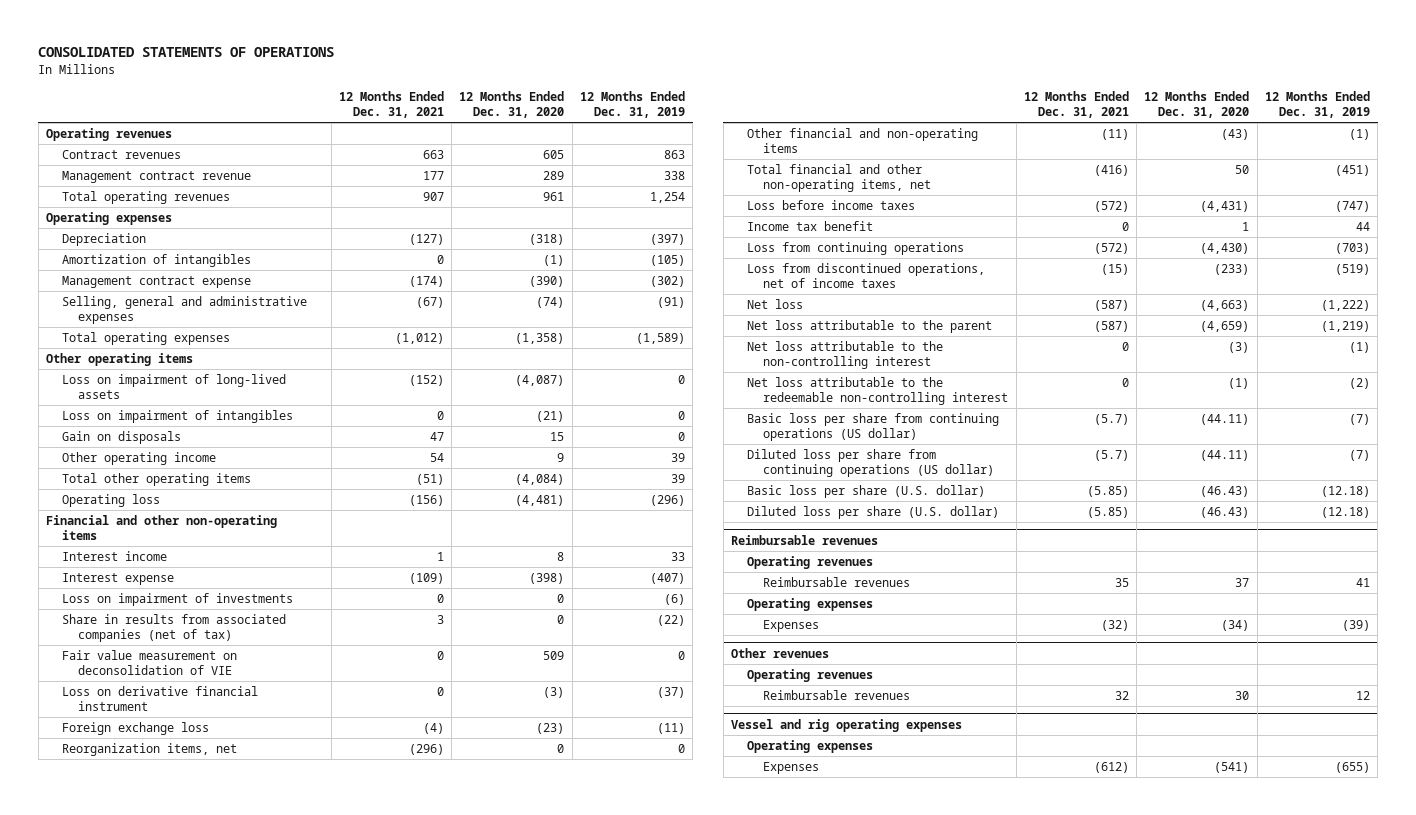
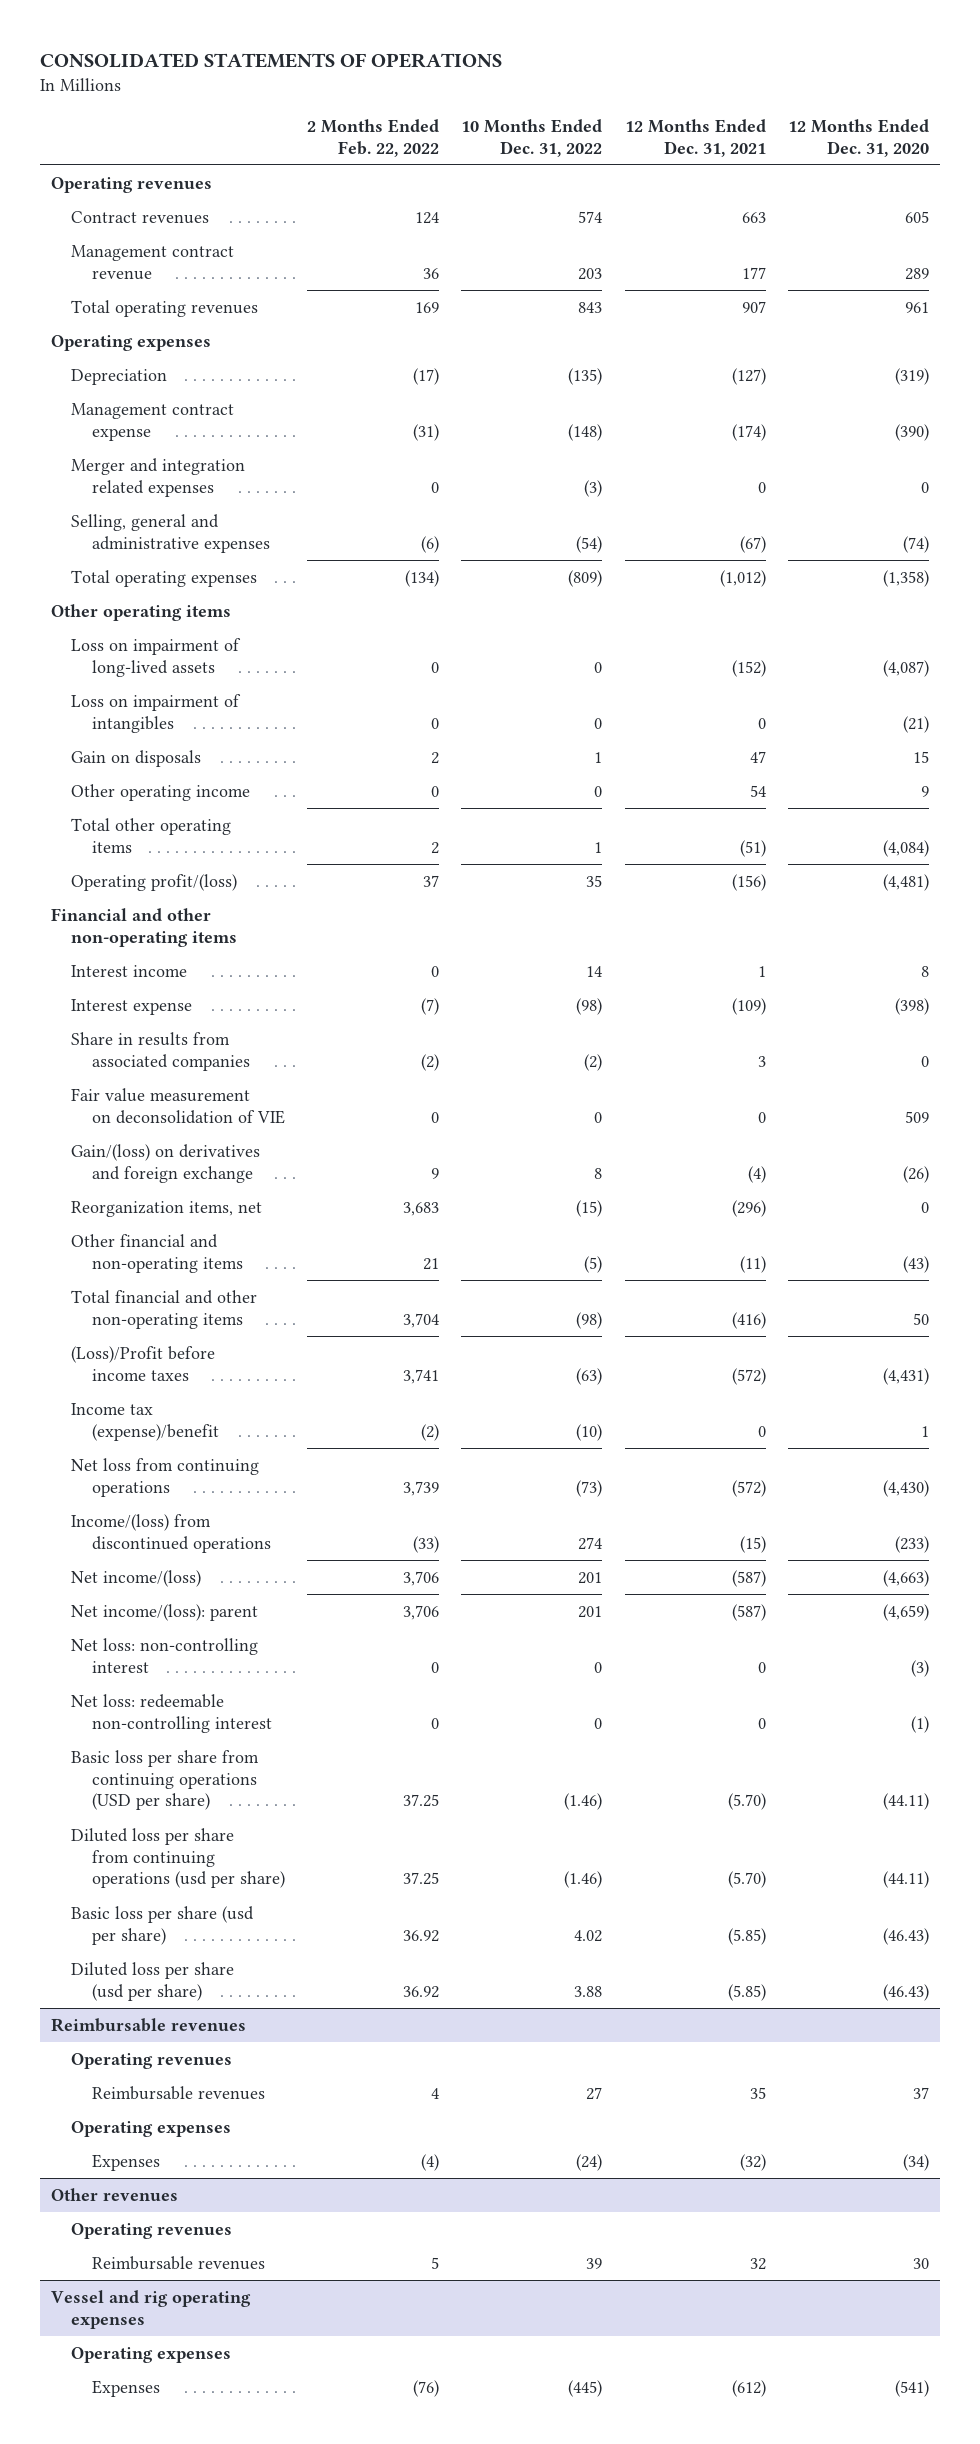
- | 12 Months Ended Dec. 31, 2021 | 12 Months Ended Dec. 31, 2020 | 12 Months Ended Dec. 31, 2019
+ | 2 Months Ended Feb. 22, 2022 | 10 Months Ended Dec. 31, 2022 | 12 Months Ended Dec. 31, 2021 | 12 Months Ended Dec. 31, 2020
- Depreciation | (127) | (318) | (397)
- Amortization of intangibles | 0 | (1) | (105)
+ Depreciation | (17) | (135) | (127) | (319)
+ Merger and integration related expenses | 0 | (3) | 0 | 0
- Operating loss | (156) | (4,481) | (296)
+ Operating profit/(loss) | 37 | 35 | (156) | (4,481)
- Loss on impairment of investments | 0 | 0 | (6)
- Share in results from associated companies (net of tax) | 3 | 0 | (22)
+ Share in results from associated companies | (2) | (2) | 3 | 0
- Loss on derivative financial instrument | 0 | (3) | (37)
- Foreign exchange loss | (4) | (23) | (11)
+ Gain/(loss) on derivatives and foreign exchange | 9 | 8 | (4) | (26)
- Total financial and other non-operating items, net | (416) | 50 | (451)
- Loss before income taxes | (572) | (4,431) | (747)
- Income tax benefit | 0 | 1 | 44
- Loss from continuing operations | (572) | (4,430) | (703)
- Loss from discontinued operations, net of income taxes | (15) | (233) | (519)
- Net loss | (587) | (4,663) | (1,222)
- Net loss attributable to the parent | (587) | (4,659) | (1,219)
- Net loss attributable to the non-controlling interest | 0 | (3) | (1)
- Net loss attributable to the redeemable non-controlling interest | 0 | (1) | (2)
- Basic loss per share from continuing operations (US dollar) | (5.7) | (44.11) | (7)
- Diluted loss per share from continuing operations (US dollar) | (5.7) | (44.11) | (7)
- Basic loss per share (U.S. dollar) | (5.85) | (46.43) | (12.18)
- Diluted loss per share (U.S. dollar) | (5.85) | (46.43) | (12.18)
+ Total financial and other non-operating items | 3,704 | (98) | (416) | 50
+ (Loss)/Profit before income taxes | 3,741 | (63) | (572) | (4,431)
+ Income tax (expense)/benefit | (2) | (10) | 0 | 1
+ Net loss from continuing operations | 3,739 | (73) | (572) | (4,430)
+ Income/(loss) from discontinued operations | (33) | 274 | (15) | (233)
+ Net income/(loss) | 3,706 | 201 | (587) | (4,663)
+ Net income/(loss): parent | 3,706 | 201 | (587) | (4,659)
+ Net loss: non-controlling interest | 0 | 0 | 0 | (3)
+ Net loss: redeemable non-controlling interest | 0 | 0 | 0 | (1)
+ Basic loss per share from continuing operations (USD per share) | 37.25 | (1.46) | (5.70) | (44.11)
+ Diluted loss per share from continuing operations (usd per share) | 37.25 | (1.46) | (5.70) | (44.11)
+ Basic loss per share (usd per share) | 36.92 | 4.02 | (5.85) | (46.43)
+ Diluted loss per share (usd per share) | 36.92 | 3.88 | (5.85) | (46.43)

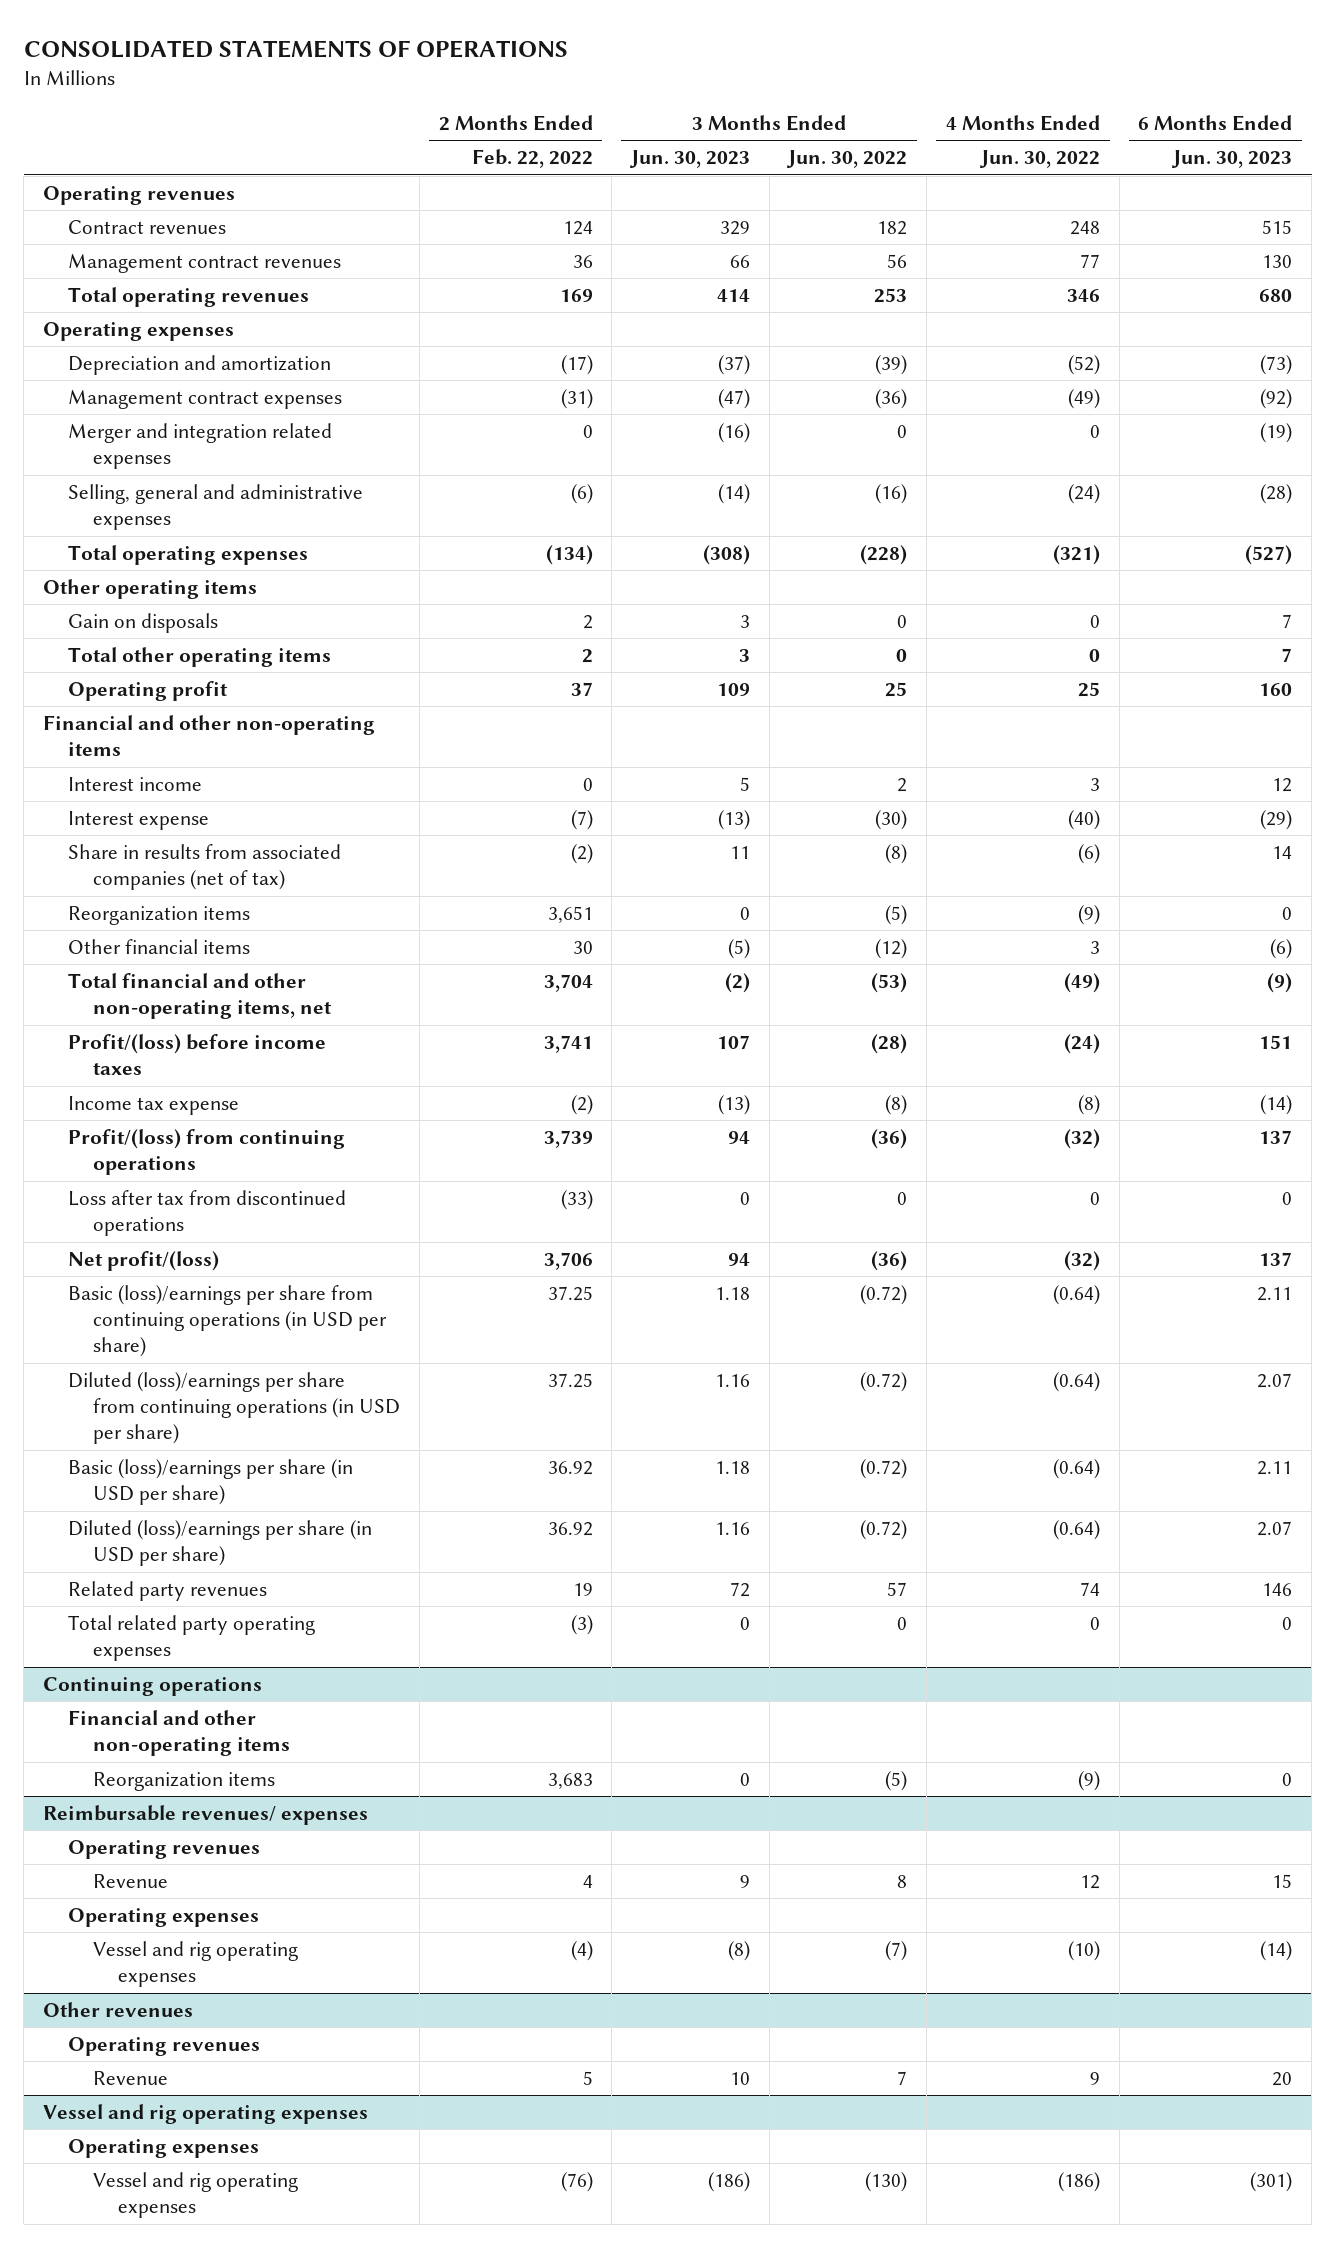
- | 2 Months Ended Feb. 22, 2022 | 10 Months Ended Dec. 31, 2022 | 12 Months Ended Dec. 31, 2021 | 12 Months Ended Dec. 31, 2020
+ | 2 Months Ended Feb. 22, 2022 | 3 Months Ended Jun. 30, 2023 | 3 Months Ended Jun. 30, 2022 | 4 Months Ended Jun. 30, 2022 | 6 Months Ended Jun. 30, 2023
- Management contract revenue | 36 | 203 | 177 | 289
+ Management contract revenues | 36 | 66 | 56 | 77 | 130
- Depreciation | (17) | (135) | (127) | (319)
- Management contract expense | (31) | (148) | (174) | (390)
+ Depreciation and amortization | (17) | (37) | (39) | (52) | (73)
+ Management contract expenses | (31) | (47) | (36) | (49) | (92)
- Loss on impairment of long-lived assets | 0 | 0 | (152) | (4,087)
- Loss on impairment of intangibles | 0 | 0 | 0 | (21)
- Other operating income | 0 | 0 | 54 | 9
- Operating profit/(loss) | 37 | 35 | (156) | (4,481)
+ Operating profit | 37 | 109 | 25 | 25 | 160
- Share in results from associated companies | (2) | (2) | 3 | 0
- Fair value measurement on deconsolidation of VIE | 0 | 0 | 0 | 509
- Gain/(loss) on derivatives and foreign exchange | 9 | 8 | (4) | (26)
- Reorganization items, net | 3,683 | (15) | (296) | 0
- Other financial and non-operating items | 21 | (5) | (11) | (43)
- Total financial and other non-operating items | 3,704 | (98) | (416) | 50
- (Loss)/Profit before income taxes | 3,741 | (63) | (572) | (4,431)
- Income tax (expense)/benefit | (2) | (10) | 0 | 1
- Net loss from continuing operations | 3,739 | (73) | (572) | (4,430)
- Income/(loss) from discontinued operations | (33) | 274 | (15) | (233)
- Net income/(loss) | 3,706 | 201 | (587) | (4,663)
- Net income/(loss): parent | 3,706 | 201 | (587) | (4,659)
- Net loss: non-controlling interest | 0 | 0 | 0 | (3)
- Net loss: redeemable non-controlling interest | 0 | 0 | 0 | (1)
- Basic loss per share from continuing operations (USD per share) | 37.25 | (1.46) | (5.70) | (44.11)
- Diluted loss per share from continuing operations (usd per share) | 37.25 | (1.46) | (5.70) | (44.11)
- Basic loss per share (usd per share) | 36.92 | 4.02 | (5.85) | (46.43)
- Diluted loss per share (usd per share) | 36.92 | 3.88 | (5.85) | (46.43)
- Reimbursable revenues
+ Share in results from associated companies (net of tax) | (2) | 11 | (8) | (6) | 14
+ Reorganization items | 3,651 | 0 | (5) | (9) | 0
+ Other financial items | 30 | (5) | (12) | 3 | (6)
+ Total financial and other non-operating items, net | 3,704 | (2) | (53) | (49) | (9)
+ Profit/(loss) before income taxes | 3,741 | 107 | (28) | (24) | 151
+ Income tax expense | (2) | (13) | (8) | (8) | (14)
+ Profit/(loss) from continuing operations | 3,739 | 94 | (36) | (32) | 137
+ Loss after tax from discontinued operations | (33) | 0 | 0 | 0 | 0
+ Net profit/(loss) | 3,706 | 94 | (36) | (32) | 137
+ Basic (loss)/earnings per share from continuing operations (in USD per share) | 37.25 | 1.18 | (0.72) | (0.64) | 2.11
+ Diluted (loss)/earnings per share from continuing operations (in USD per share) | 37.25 | 1.16 | (0.72) | (0.64) | 2.07
+ Basic (loss)/earnings per share (in USD per share) | 36.92 | 1.18 | (0.72) | (0.64) | 2.11
+ Diluted (loss)/earnings per share (in USD per share) | 36.92 | 1.16 | (0.72) | (0.64) | 2.07
+ Related party revenues | 19 | 72 | 57 | 74 | 146
+ Total related party operating expenses | (3) | 0 | 0 | 0 | 0
+ Continuing operations
+ Financial and other non-operating items
+ Reorganization items | 3,683 | 0 | (5) | (9) | 0
+ Reimbursable revenues/ expenses
- Reimbursable revenues | 4 | 27 | 35 | 37
+ Revenue | 4 | 9 | 8 | 12 | 15
- Expenses | (4) | (24) | (32) | (34)
+ Vessel and rig operating expenses | (4) | (8) | (7) | (10) | (14)
@ Other revenues
- Reimbursable revenues | 5 | 39 | 32 | 30
+ Revenue | 5 | 10 | 7 | 9 | 20
@ Vessel and rig operating expenses
- Expenses | (76) | (445) | (612) | (541)
+ Vessel and rig operating expenses | (76) | (186) | (130) | (186) | (301)

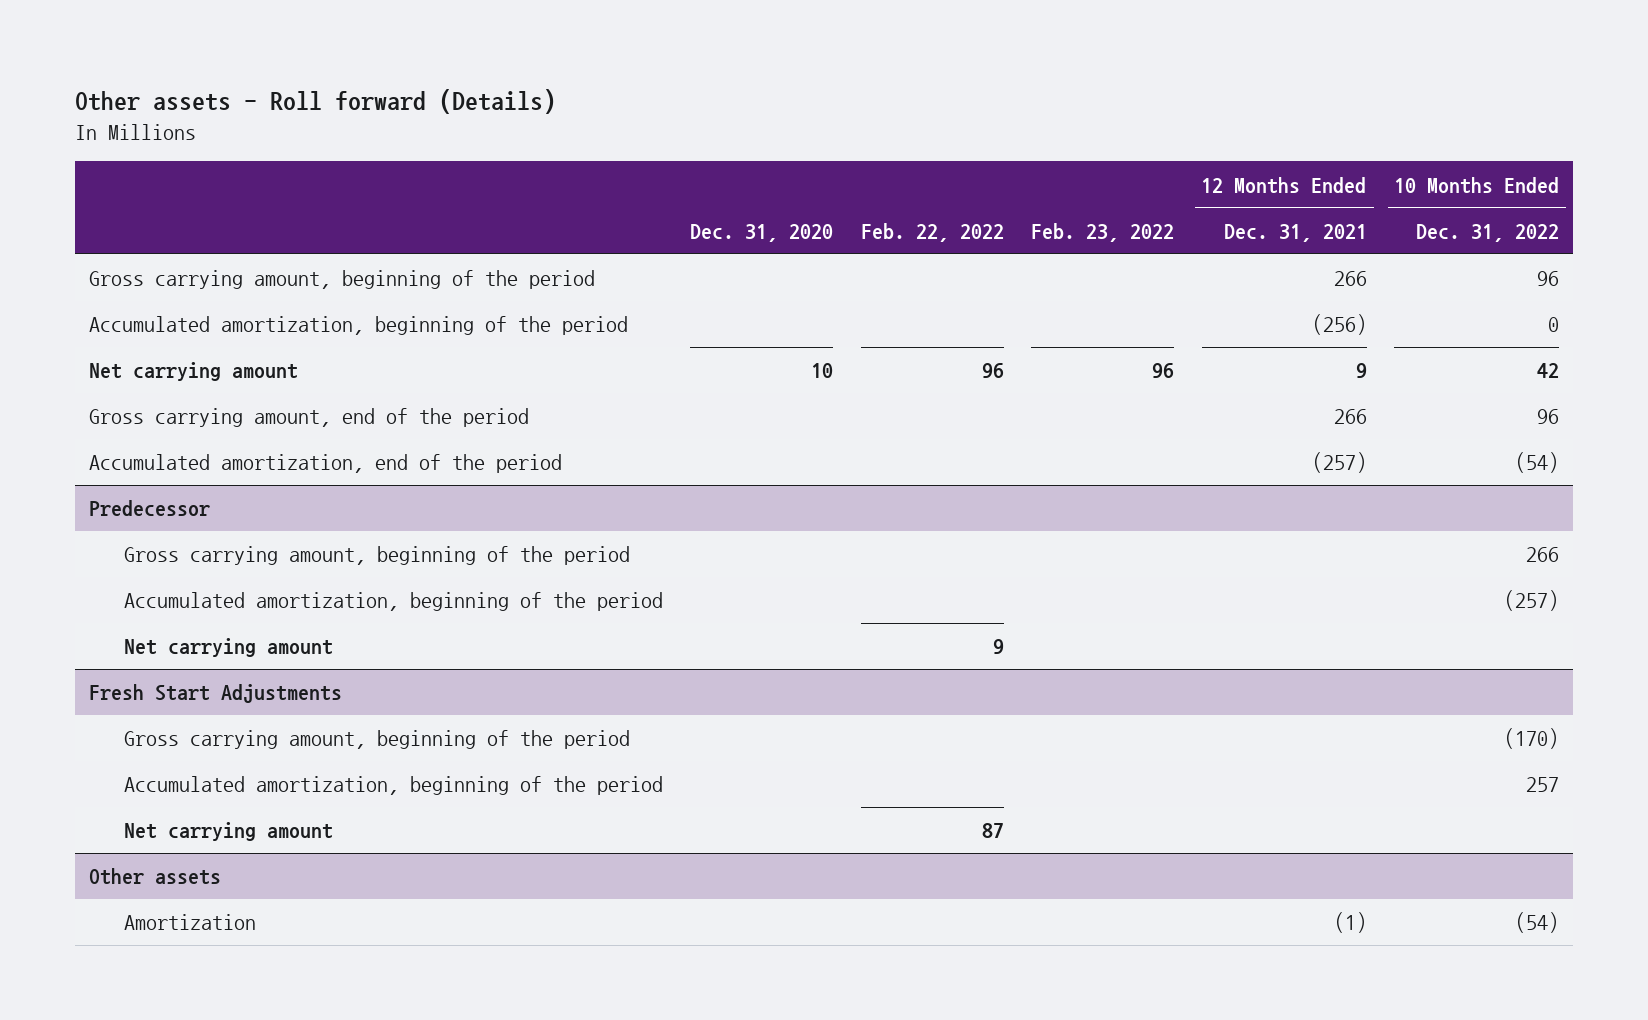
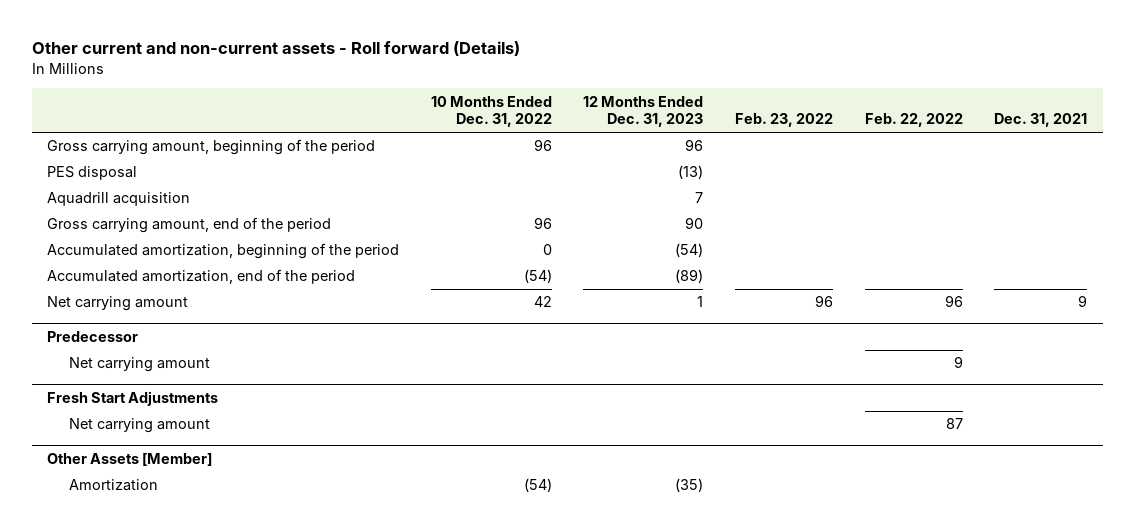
- Other assets - Roll forward (Details)
+ Other current and non-current assets - Roll forward (Details)
- | Dec. 31, 2020 | Feb. 22, 2022 | Feb. 23, 2022 | 12 Months Ended Dec. 31, 2021 | 10 Months Ended Dec. 31, 2022
+ | 10 Months Ended Dec. 31, 2022 | 12 Months Ended Dec. 31, 2023 | Feb. 23, 2022 | Feb. 22, 2022 | Dec. 31, 2021
+ PES disposal | | (13) | | |
+ Aquadrill acquisition | | 7 | | |
moved down: Accumulated amortization, beginning of the period | 0 | (54) | | |
moved down: Net carrying amount | 42 | 1 | 96 | 96 | 9
@ Predecessor
- Gross carrying amount, beginning of the period | | | | | 266
- Accumulated amortization, beginning of the period | | | | | (257)
@ Fresh Start Adjustments
- Gross carrying amount, beginning of the period | | | | | (170)
- Accumulated amortization, beginning of the period | | | | | 257
- Other assets
+ Other Assets [Member]

